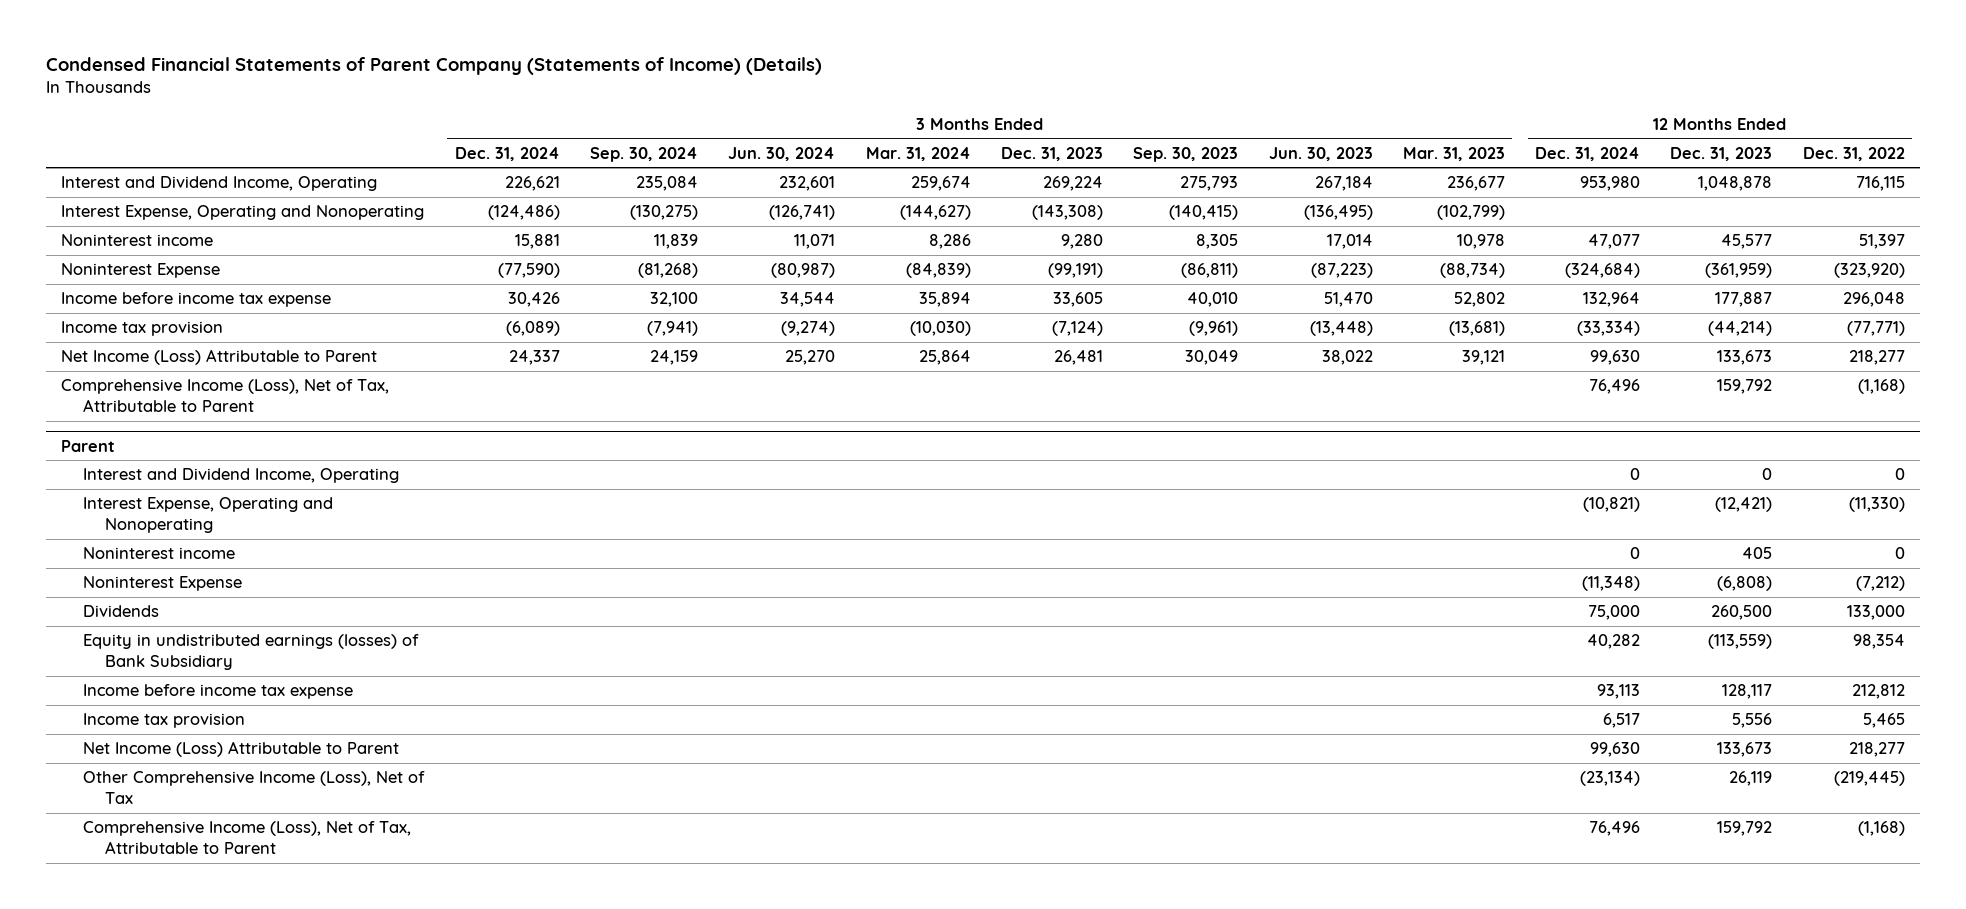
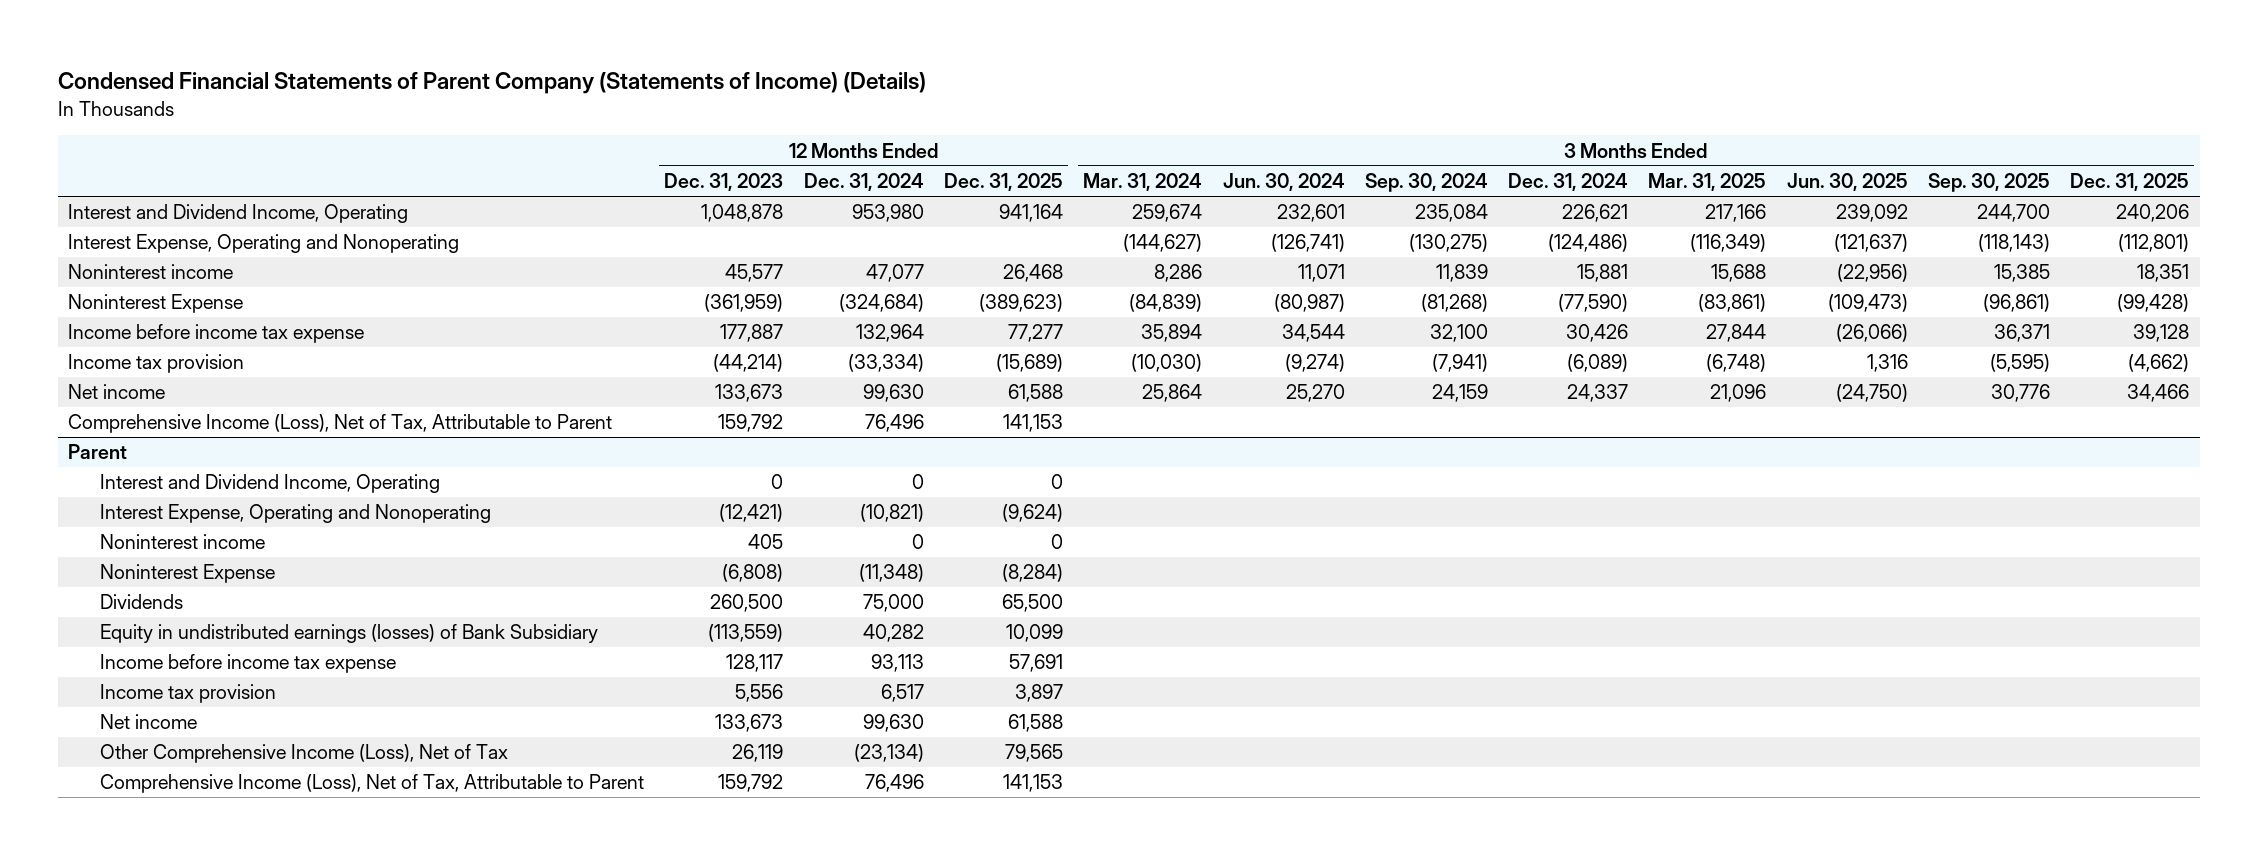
- | 3 Months Ended Dec. 31, 2024 | 3 Months Ended Sep. 30, 2024 | 3 Months Ended Jun. 30, 2024 | 3 Months Ended Mar. 31, 2024 | 3 Months Ended Dec. 31, 2023 | 3 Months Ended Sep. 30, 2023 | 3 Months Ended Jun. 30, 2023 | 3 Months Ended Mar. 31, 2023 | 12 Months Ended Dec. 31, 2024 | 12 Months Ended Dec. 31, 2023 | 12 Months Ended Dec. 31, 2022
+ | 12 Months Ended Dec. 31, 2023 | 12 Months Ended Dec. 31, 2024 | 12 Months Ended Dec. 31, 2025 | 3 Months Ended Mar. 31, 2024 | 3 Months Ended Jun. 30, 2024 | 3 Months Ended Sep. 30, 2024 | 3 Months Ended Dec. 31, 2024 | 3 Months Ended Mar. 31, 2025 | 3 Months Ended Jun. 30, 2025 | 3 Months Ended Sep. 30, 2025 | 3 Months Ended Dec. 31, 2025
- Net Income (Loss) Attributable to Parent | 24,337 | 24,159 | 25,270 | 25,864 | 26,481 | 30,049 | 38,022 | 39,121 | 99,630 | 133,673 | 218,277
+ Net income | 133,673 | 99,630 | 61,588 | 25,864 | 25,270 | 24,159 | 24,337 | 21,096 | (24,750) | 30,776 | 34,466
@ Parent
- Net Income (Loss) Attributable to Parent | | | | | | | | | 99,630 | 133,673 | 218,277
+ Net income | 133,673 | 99,630 | 61,588 | | | | | | | |

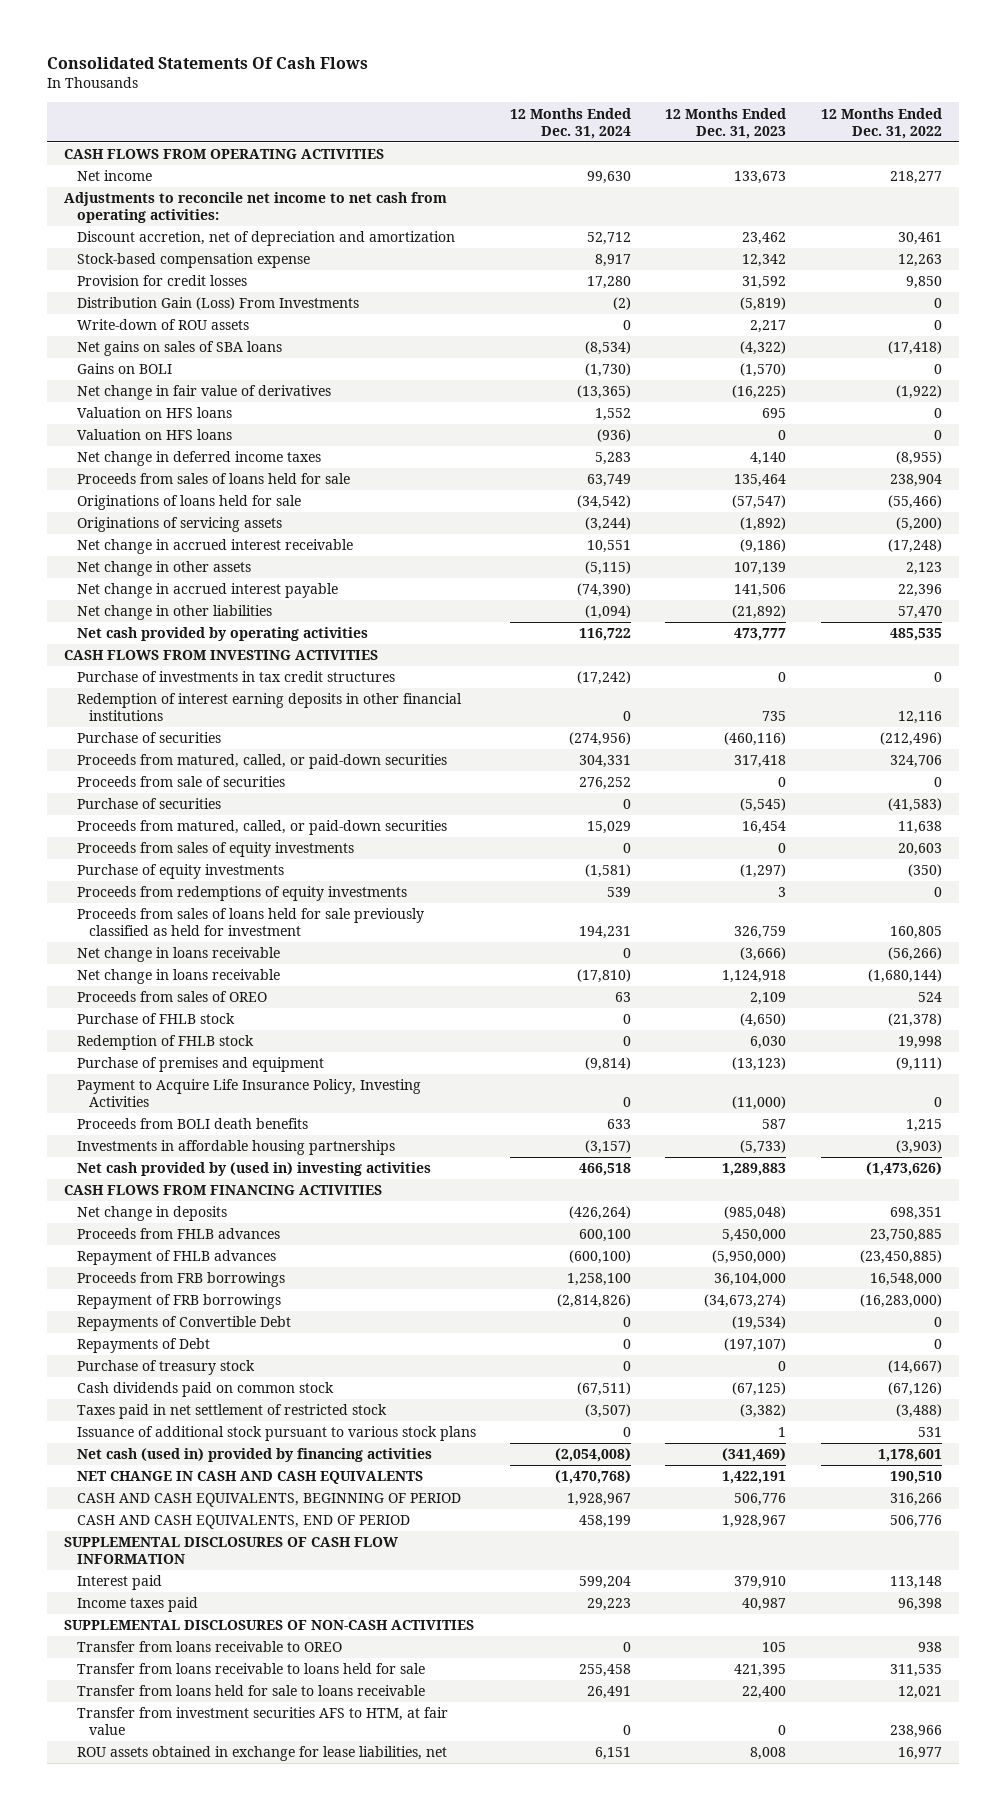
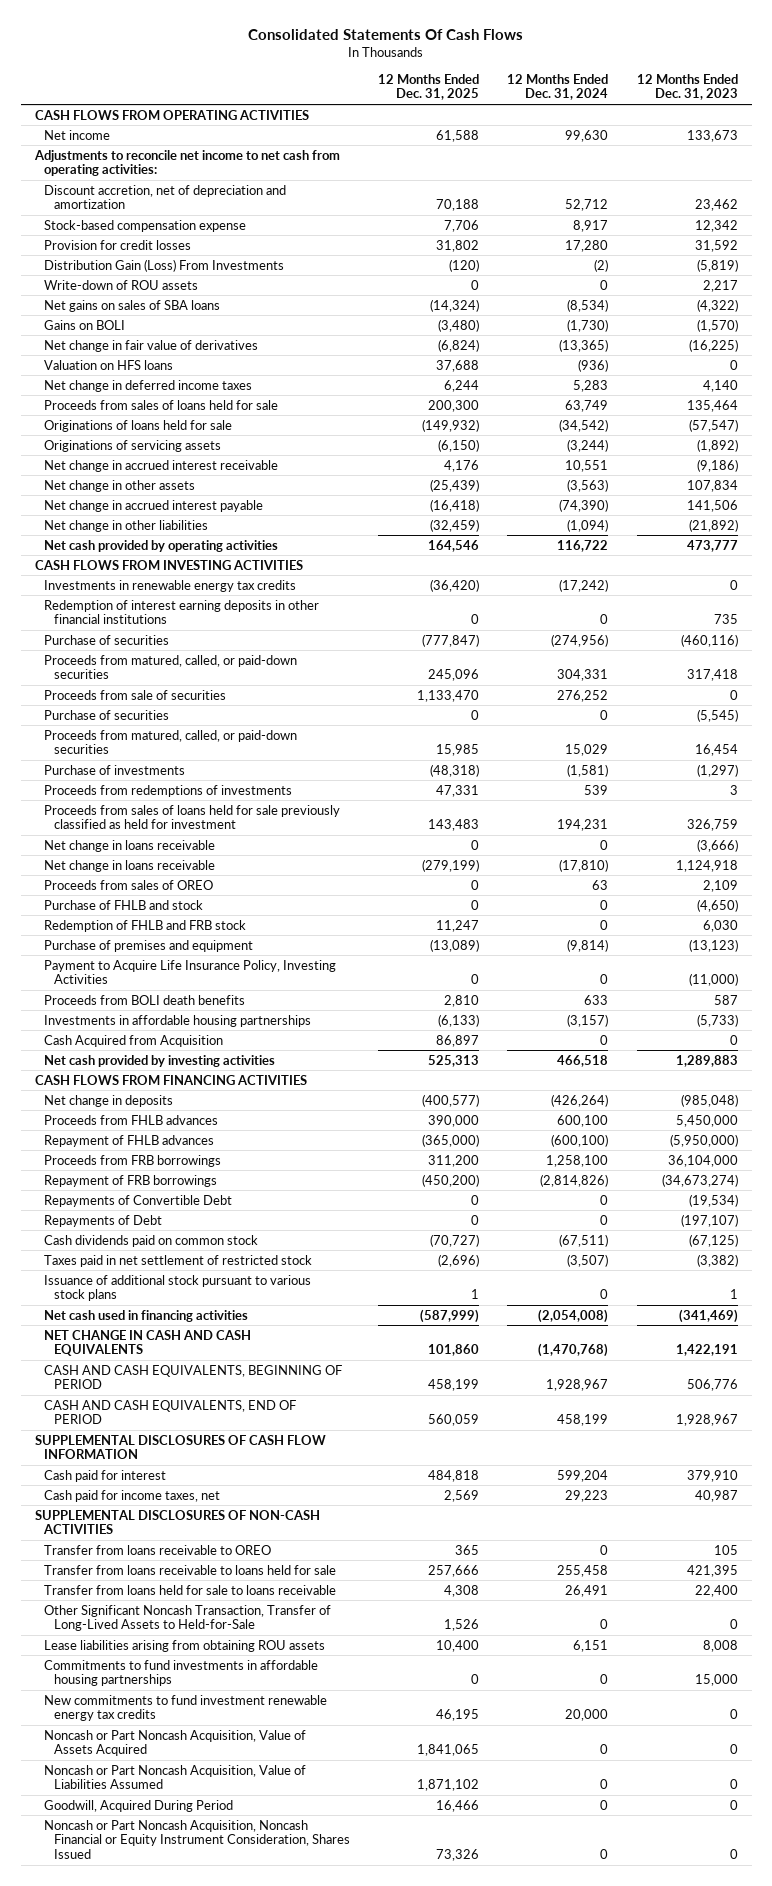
- | 12 Months Ended Dec. 31, 2024 | 12 Months Ended Dec. 31, 2023 | 12 Months Ended Dec. 31, 2022
+ | 12 Months Ended Dec. 31, 2025 | 12 Months Ended Dec. 31, 2024 | 12 Months Ended Dec. 31, 2023
- Valuation on HFS loans | 1,552 | 695 | 0
- Net change in other assets | (5,115) | 107,139 | 2,123
+ Net change in other assets | (25,439) | (3,563) | 107,834
- Purchase of investments in tax credit structures | (17,242) | 0 | 0
+ Investments in renewable energy tax credits | (36,420) | (17,242) | 0
- Proceeds from sales of equity investments | 0 | 0 | 20,603
- Purchase of equity investments | (1,581) | (1,297) | (350)
- Proceeds from redemptions of equity investments | 539 | 3 | 0
+ Purchase of investments | (48,318) | (1,581) | (1,297)
+ Proceeds from redemptions of investments | 47,331 | 539 | 3
- Purchase of FHLB stock | 0 | (4,650) | (21,378)
- Redemption of FHLB stock | 0 | 6,030 | 19,998
+ Purchase of FHLB and stock | 0 | 0 | (4,650)
+ Redemption of FHLB and FRB stock | 11,247 | 0 | 6,030
- Net cash provided by (used in) investing activities | 466,518 | 1,289,883 | (1,473,626)
+ Cash Acquired from Acquisition | 86,897 | 0 | 0
+ Net cash provided by investing activities | 525,313 | 466,518 | 1,289,883
- Purchase of treasury stock | 0 | 0 | (14,667)
- Net cash (used in) provided by financing activities | (2,054,008) | (341,469) | 1,178,601
+ Net cash used in financing activities | (587,999) | (2,054,008) | (341,469)
- Interest paid | 599,204 | 379,910 | 113,148
- Income taxes paid | 29,223 | 40,987 | 96,398
+ Cash paid for interest | 484,818 | 599,204 | 379,910
+ Cash paid for income taxes, net | 2,569 | 29,223 | 40,987
- Transfer from investment securities AFS to HTM, at fair value | 0 | 0 | 238,966
- ROU assets obtained in exchange for lease liabilities, net | 6,151 | 8,008 | 16,977
+ Other Significant Noncash Transaction, Transfer of Long-Lived Assets to Held-for-Sale | 1,526 | 0 | 0
+ Lease liabilities arising from obtaining ROU assets | 10,400 | 6,151 | 8,008
+ Commitments to fund investments in affordable housing partnerships | 0 | 0 | 15,000
+ New commitments to fund investment renewable energy tax credits | 46,195 | 20,000 | 0
+ Noncash or Part Noncash Acquisition, Value of Assets Acquired | 1,841,065 | 0 | 0
+ Noncash or Part Noncash Acquisition, Value of Liabilities Assumed | 1,871,102 | 0 | 0
+ Goodwill, Acquired During Period | 16,466 | 0 | 0
+ Noncash or Part Noncash Acquisition, Noncash Financial or Equity Instrument Consideration, Shares Issued | 73,326 | 0 | 0

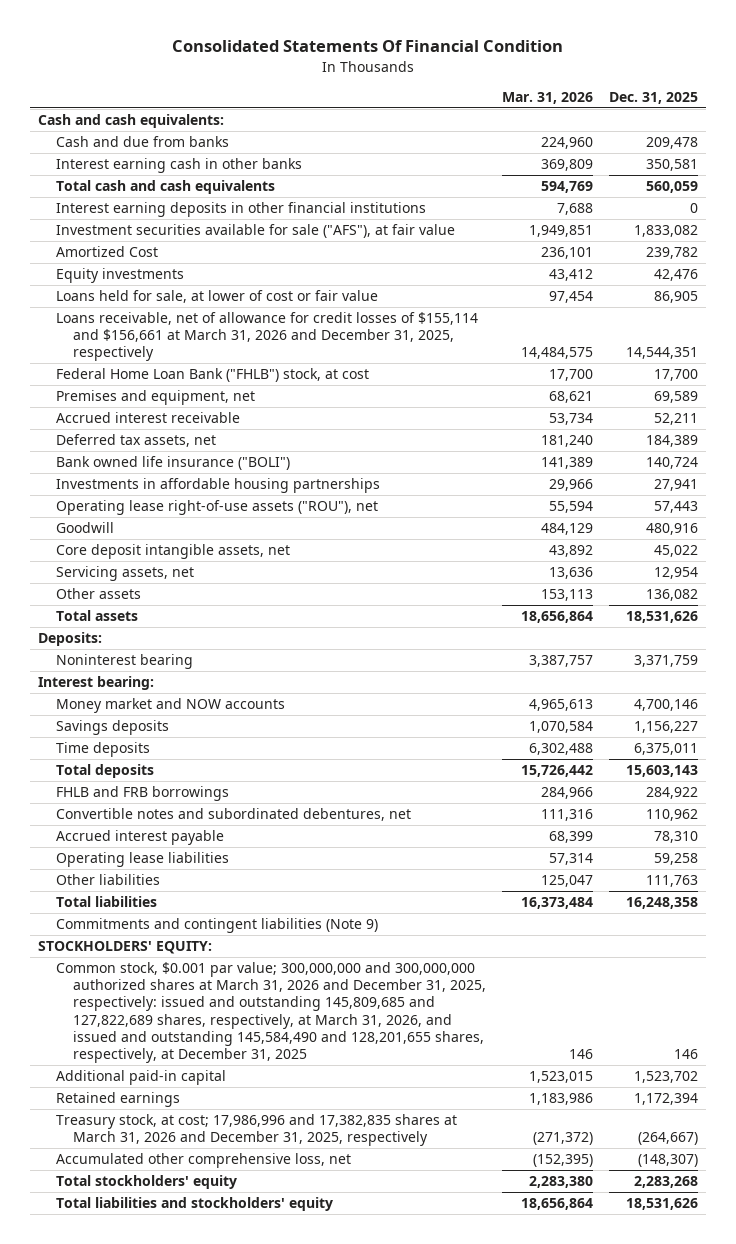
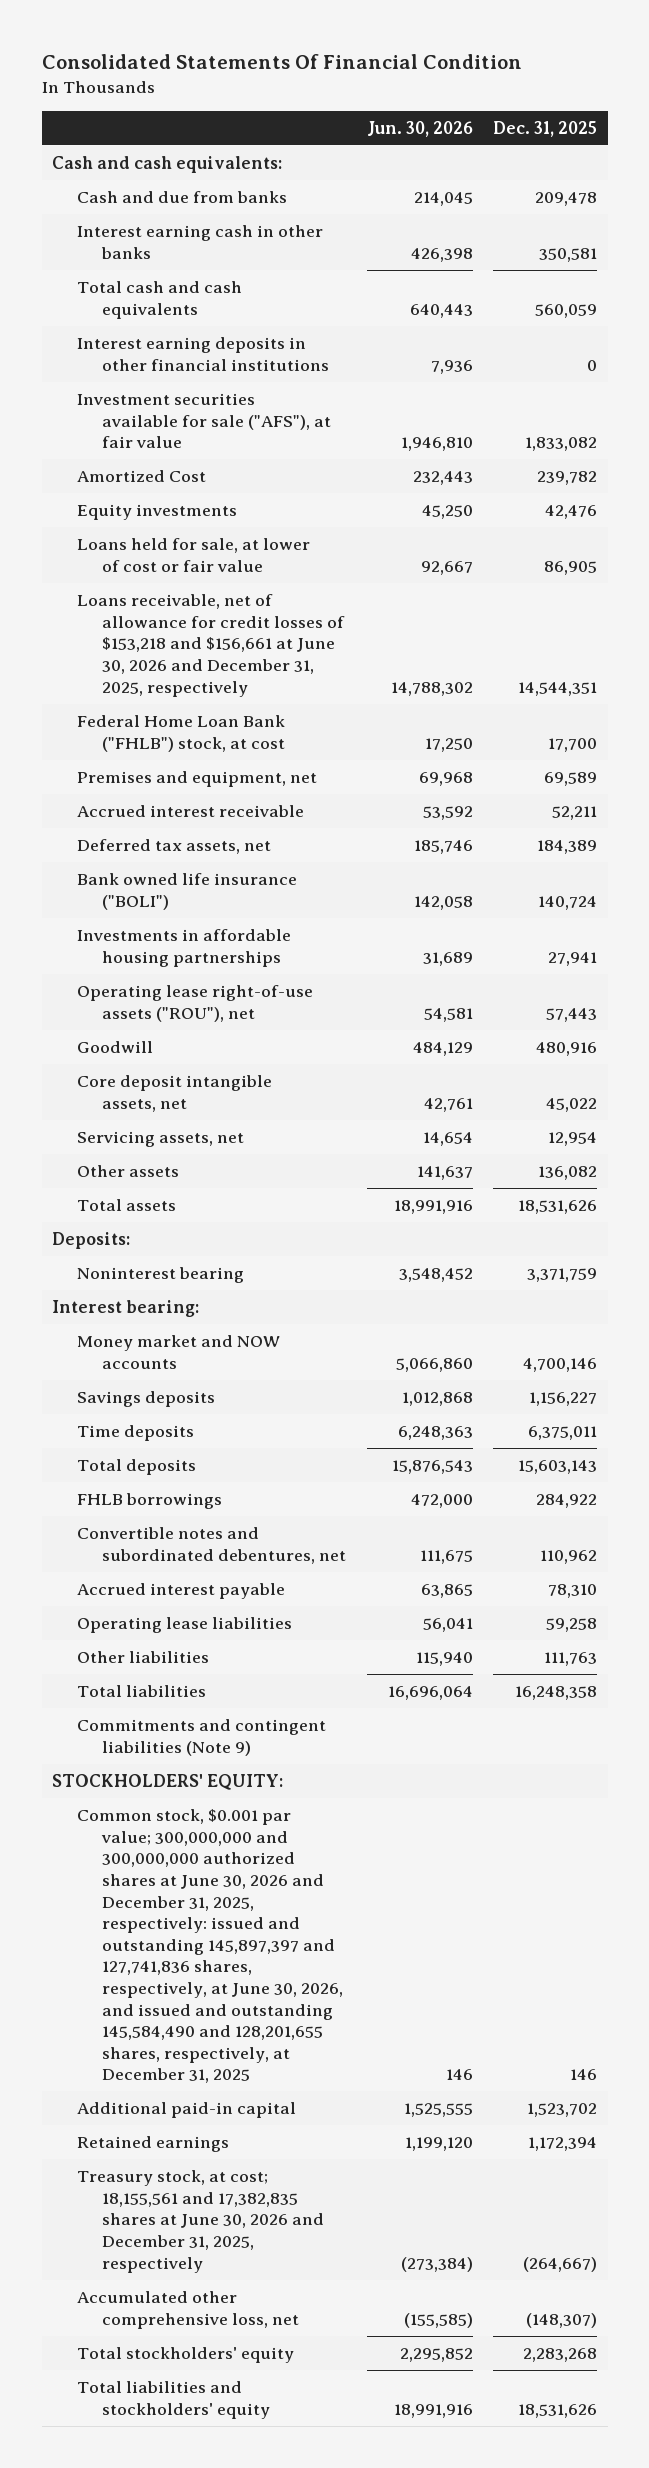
- | Mar. 31, 2026 | Dec. 31, 2025
+ | Jun. 30, 2026 | Dec. 31, 2025
- Loans receivable, net of allowance for credit losses of $155,114 and $156,661 at March 31, 2026 and December 31, 2025, respectively | 14,484,575 | 14,544,351
+ Loans receivable, net of allowance for credit losses of $153,218 and $156,661 at June 30, 2026 and December 31, 2025, respectively | 14,788,302 | 14,544,351
- FHLB and FRB borrowings | 284,966 | 284,922
+ FHLB borrowings | 472,000 | 284,922
- Common stock, $0.001 par value; 300,000,000 and 300,000,000 authorized shares at March 31, 2026 and December 31, 2025, respectively: issued and outstanding 145,809,685 and 127,822,689 shares, respectively, at March 31, 2026, and issued and outstanding 145,584,490 and 128,201,655 shares, respectively, at December 31, 2025 | 146 | 146
+ Common stock, $0.001 par value; 300,000,000 and 300,000,000 authorized shares at June 30, 2026 and December 31, 2025, respectively: issued and outstanding 145,897,397 and 127,741,836 shares, respectively, at June 30, 2026, and issued and outstanding 145,584,490 and 128,201,655 shares, respectively, at December 31, 2025 | 146 | 146
- Treasury stock, at cost; 17,986,996 and 17,382,835 shares at March 31, 2026 and December 31, 2025, respectively | (271,372) | (264,667)
+ Treasury stock, at cost; 18,155,561 and 17,382,835 shares at June 30, 2026 and December 31, 2025, respectively | (273,384) | (264,667)

